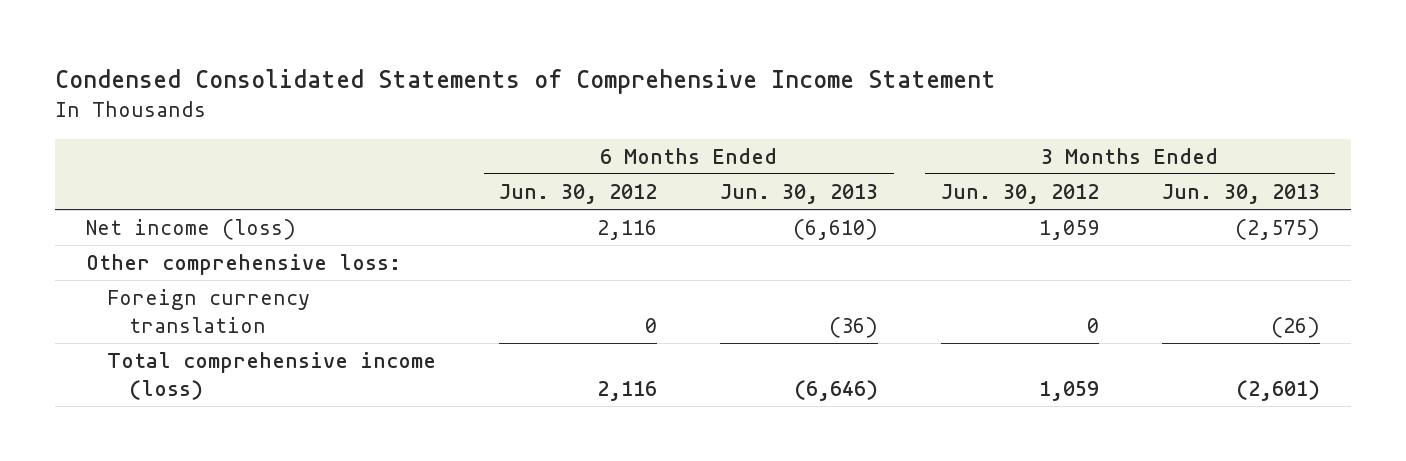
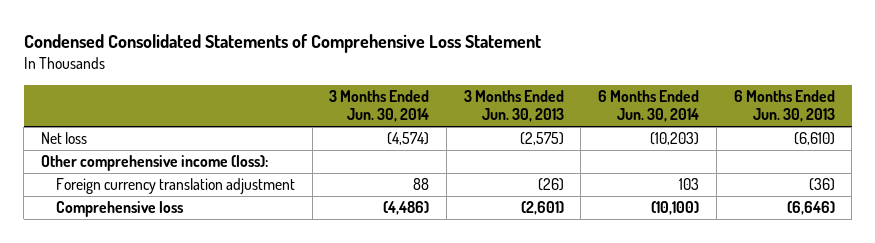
- Condensed Consolidated Statements of Comprehensive Income Statement
+ Condensed Consolidated Statements of Comprehensive Loss Statement
- | 6 Months Ended Jun. 30, 2012 | 6 Months Ended Jun. 30, 2013 | 3 Months Ended Jun. 30, 2012 | 3 Months Ended Jun. 30, 2013
+ | 3 Months Ended Jun. 30, 2014 | 3 Months Ended Jun. 30, 2013 | 6 Months Ended Jun. 30, 2014 | 6 Months Ended Jun. 30, 2013
- Net income (loss) | 2,116 | (6,610) | 1,059 | (2,575)
- Other comprehensive loss:
- Foreign currency translation | 0 | (36) | 0 | (26)
- Total comprehensive income (loss) | 2,116 | (6,646) | 1,059 | (2,601)
+ Net loss | (4,574) | (2,575) | (10,203) | (6,610)
+ Other comprehensive income (loss):
+ Foreign currency translation adjustment | 88 | (26) | 103 | (36)
+ Comprehensive loss | (4,486) | (2,601) | (10,100) | (6,646)

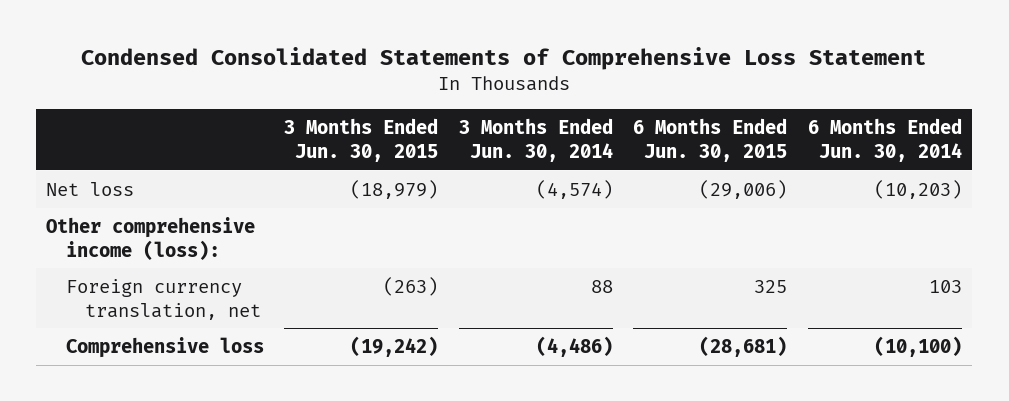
- | 3 Months Ended Jun. 30, 2014 | 3 Months Ended Jun. 30, 2013 | 6 Months Ended Jun. 30, 2014 | 6 Months Ended Jun. 30, 2013
+ | 3 Months Ended Jun. 30, 2015 | 3 Months Ended Jun. 30, 2014 | 6 Months Ended Jun. 30, 2015 | 6 Months Ended Jun. 30, 2014
- Foreign currency translation adjustment | 88 | (26) | 103 | (36)
+ Foreign currency translation, net | (263) | 88 | 325 | 103

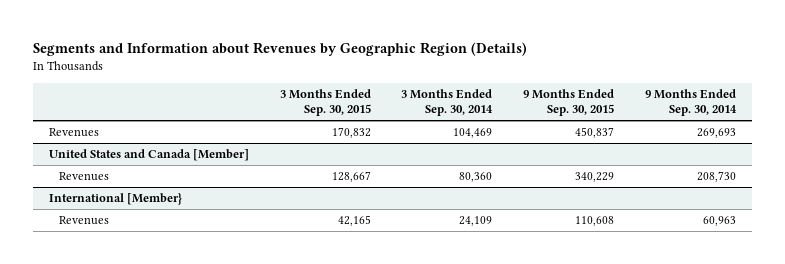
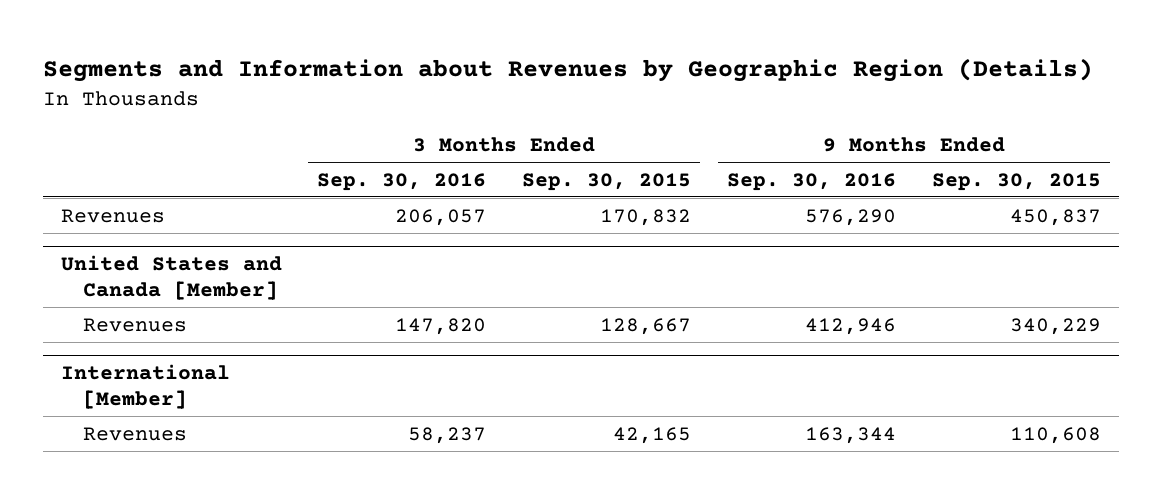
- | 3 Months Ended Sep. 30, 2015 | 3 Months Ended Sep. 30, 2014 | 9 Months Ended Sep. 30, 2015 | 9 Months Ended Sep. 30, 2014
+ | 3 Months Ended Sep. 30, 2016 | 3 Months Ended Sep. 30, 2015 | 9 Months Ended Sep. 30, 2016 | 9 Months Ended Sep. 30, 2015
- International [Member}
+ International [Member]

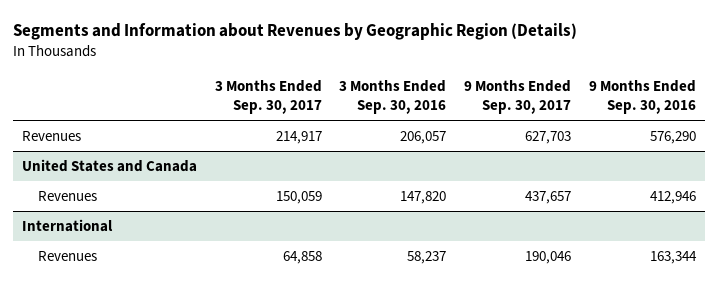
- | 3 Months Ended Sep. 30, 2016 | 3 Months Ended Sep. 30, 2015 | 9 Months Ended Sep. 30, 2016 | 9 Months Ended Sep. 30, 2015
+ | 3 Months Ended Sep. 30, 2017 | 3 Months Ended Sep. 30, 2016 | 9 Months Ended Sep. 30, 2017 | 9 Months Ended Sep. 30, 2016
- United States and Canada [Member]
+ United States and Canada
- International [Member]
+ International

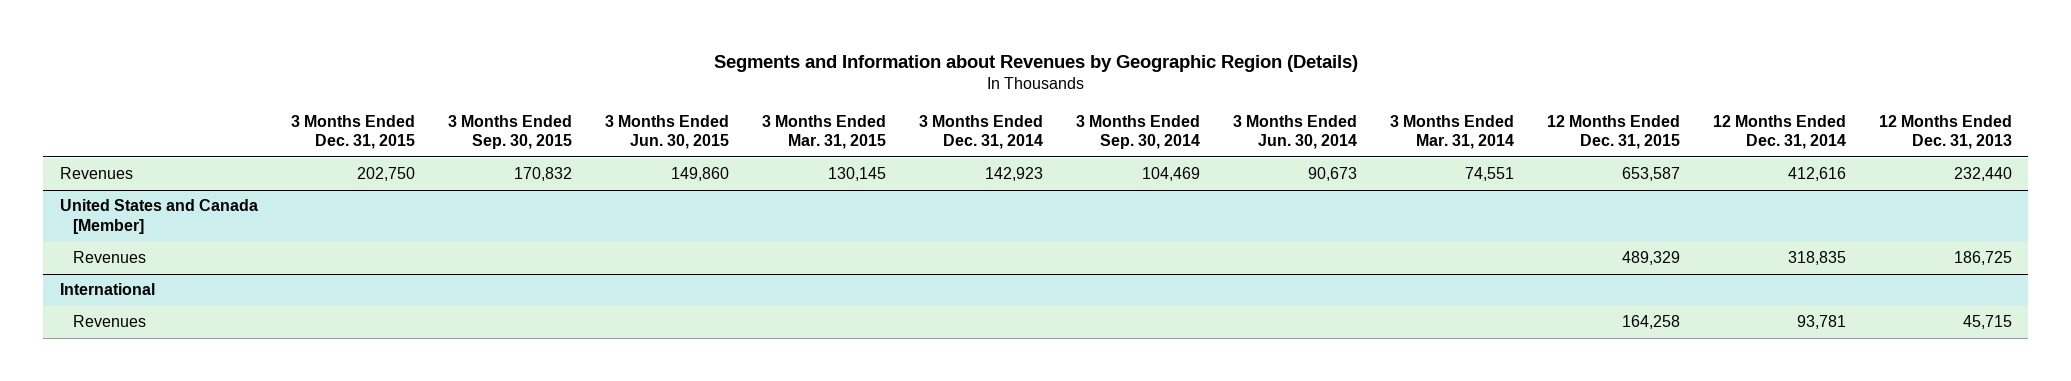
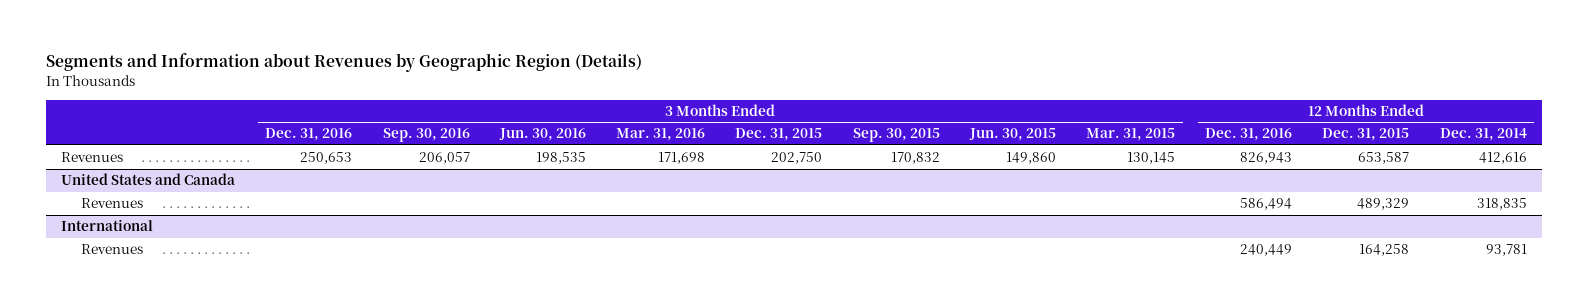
- | 3 Months Ended Dec. 31, 2015 | 3 Months Ended Sep. 30, 2015 | 3 Months Ended Jun. 30, 2015 | 3 Months Ended Mar. 31, 2015 | 3 Months Ended Dec. 31, 2014 | 3 Months Ended Sep. 30, 2014 | 3 Months Ended Jun. 30, 2014 | 3 Months Ended Mar. 31, 2014 | 12 Months Ended Dec. 31, 2015 | 12 Months Ended Dec. 31, 2014 | 12 Months Ended Dec. 31, 2013
+ | 3 Months Ended Dec. 31, 2016 | 3 Months Ended Sep. 30, 2016 | 3 Months Ended Jun. 30, 2016 | 3 Months Ended Mar. 31, 2016 | 3 Months Ended Dec. 31, 2015 | 3 Months Ended Sep. 30, 2015 | 3 Months Ended Jun. 30, 2015 | 3 Months Ended Mar. 31, 2015 | 12 Months Ended Dec. 31, 2016 | 12 Months Ended Dec. 31, 2015 | 12 Months Ended Dec. 31, 2014
- United States and Canada [Member]
+ United States and Canada

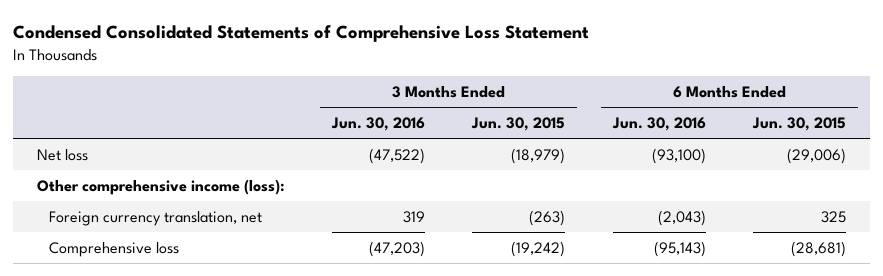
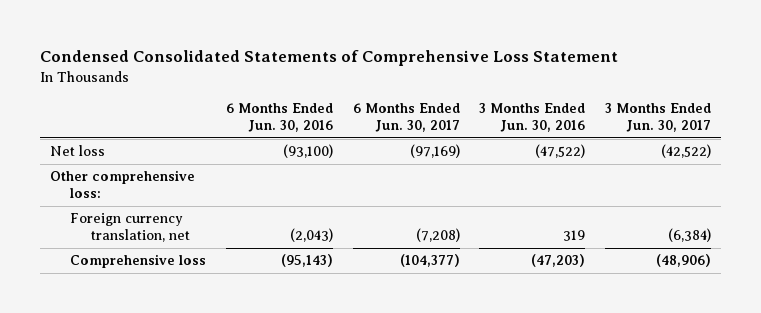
- | 3 Months Ended Jun. 30, 2016 | 3 Months Ended Jun. 30, 2015 | 6 Months Ended Jun. 30, 2016 | 6 Months Ended Jun. 30, 2015
+ | 6 Months Ended Jun. 30, 2016 | 6 Months Ended Jun. 30, 2017 | 3 Months Ended Jun. 30, 2016 | 3 Months Ended Jun. 30, 2017
- Other comprehensive income (loss):
+ Other comprehensive loss:

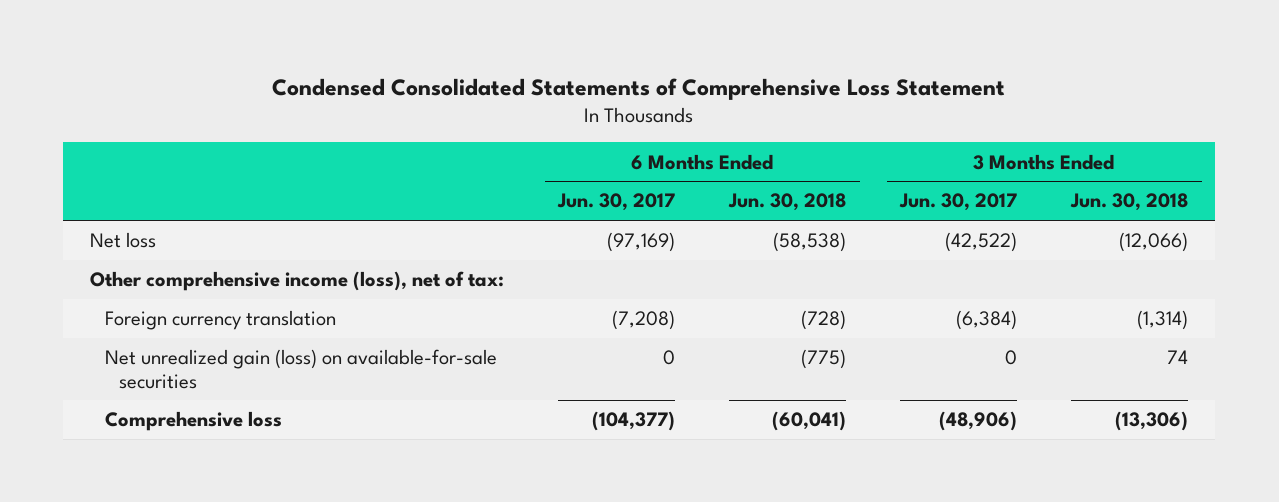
- | 6 Months Ended Jun. 30, 2016 | 6 Months Ended Jun. 30, 2017 | 3 Months Ended Jun. 30, 2016 | 3 Months Ended Jun. 30, 2017
+ | 6 Months Ended Jun. 30, 2017 | 6 Months Ended Jun. 30, 2018 | 3 Months Ended Jun. 30, 2017 | 3 Months Ended Jun. 30, 2018
- Other comprehensive loss:
- Foreign currency translation, net | (2,043) | (7,208) | 319 | (6,384)
+ Other comprehensive income (loss), net of tax:
+ Foreign currency translation | (7,208) | (728) | (6,384) | (1,314)
+ Net unrealized gain (loss) on available-for-sale securities | 0 | (775) | 0 | 74

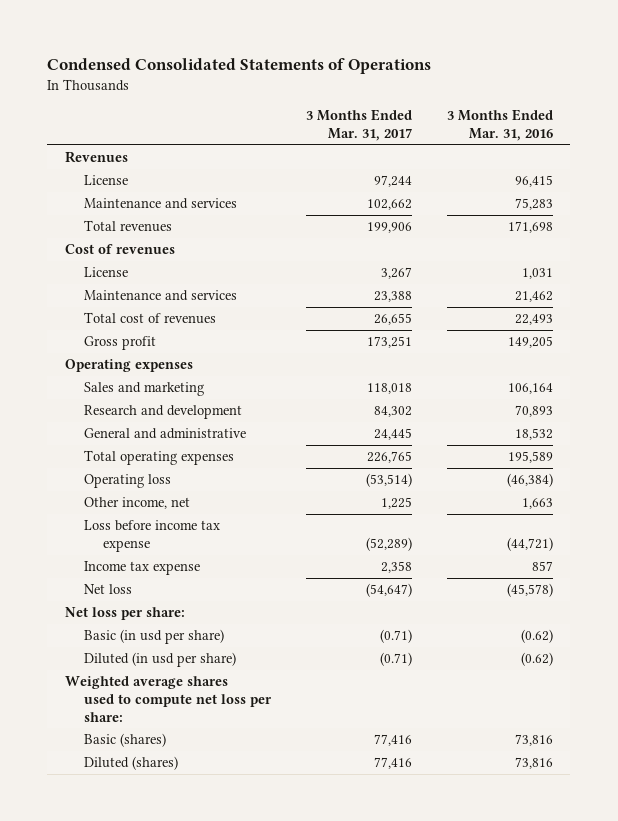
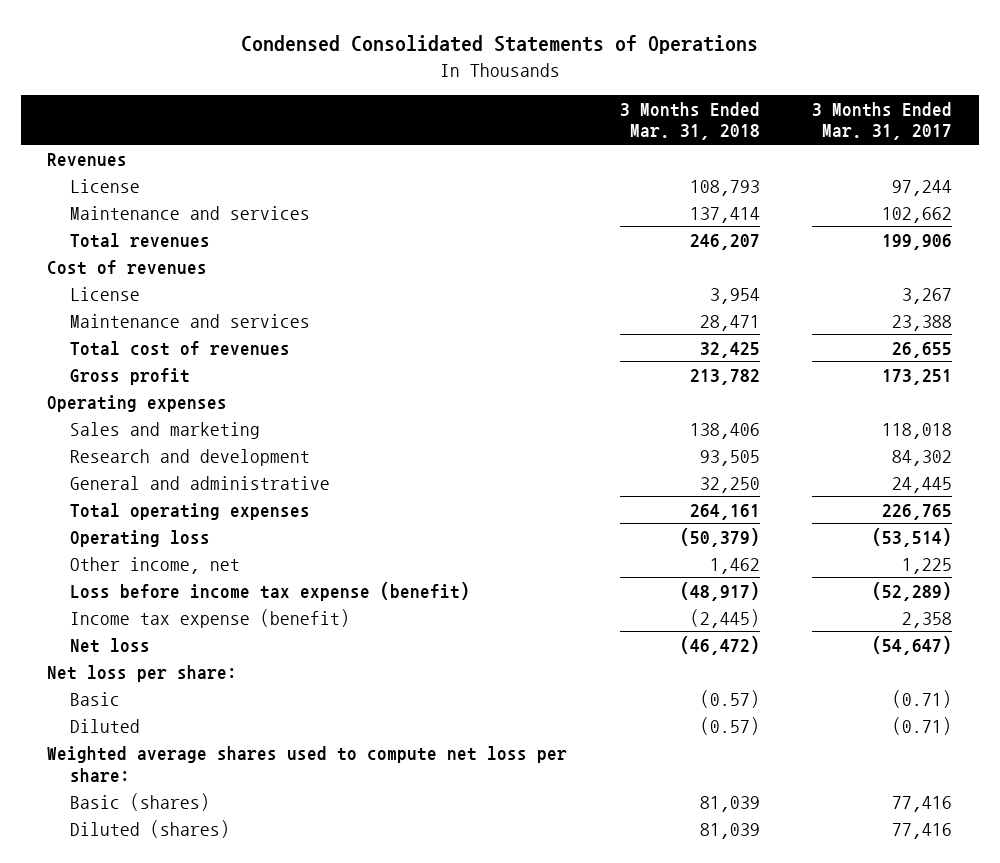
- | 3 Months Ended Mar. 31, 2017 | 3 Months Ended Mar. 31, 2016
+ | 3 Months Ended Mar. 31, 2018 | 3 Months Ended Mar. 31, 2017
- Loss before income tax expense | (52,289) | (44,721)
- Income tax expense | 2,358 | 857
+ Loss before income tax expense (benefit) | (48,917) | (52,289)
+ Income tax expense (benefit) | (2,445) | 2,358
- Basic (in usd per share) | (0.71) | (0.62)
- Diluted (in usd per share) | (0.71) | (0.62)
+ Basic | (0.57) | (0.71)
+ Diluted | (0.57) | (0.71)

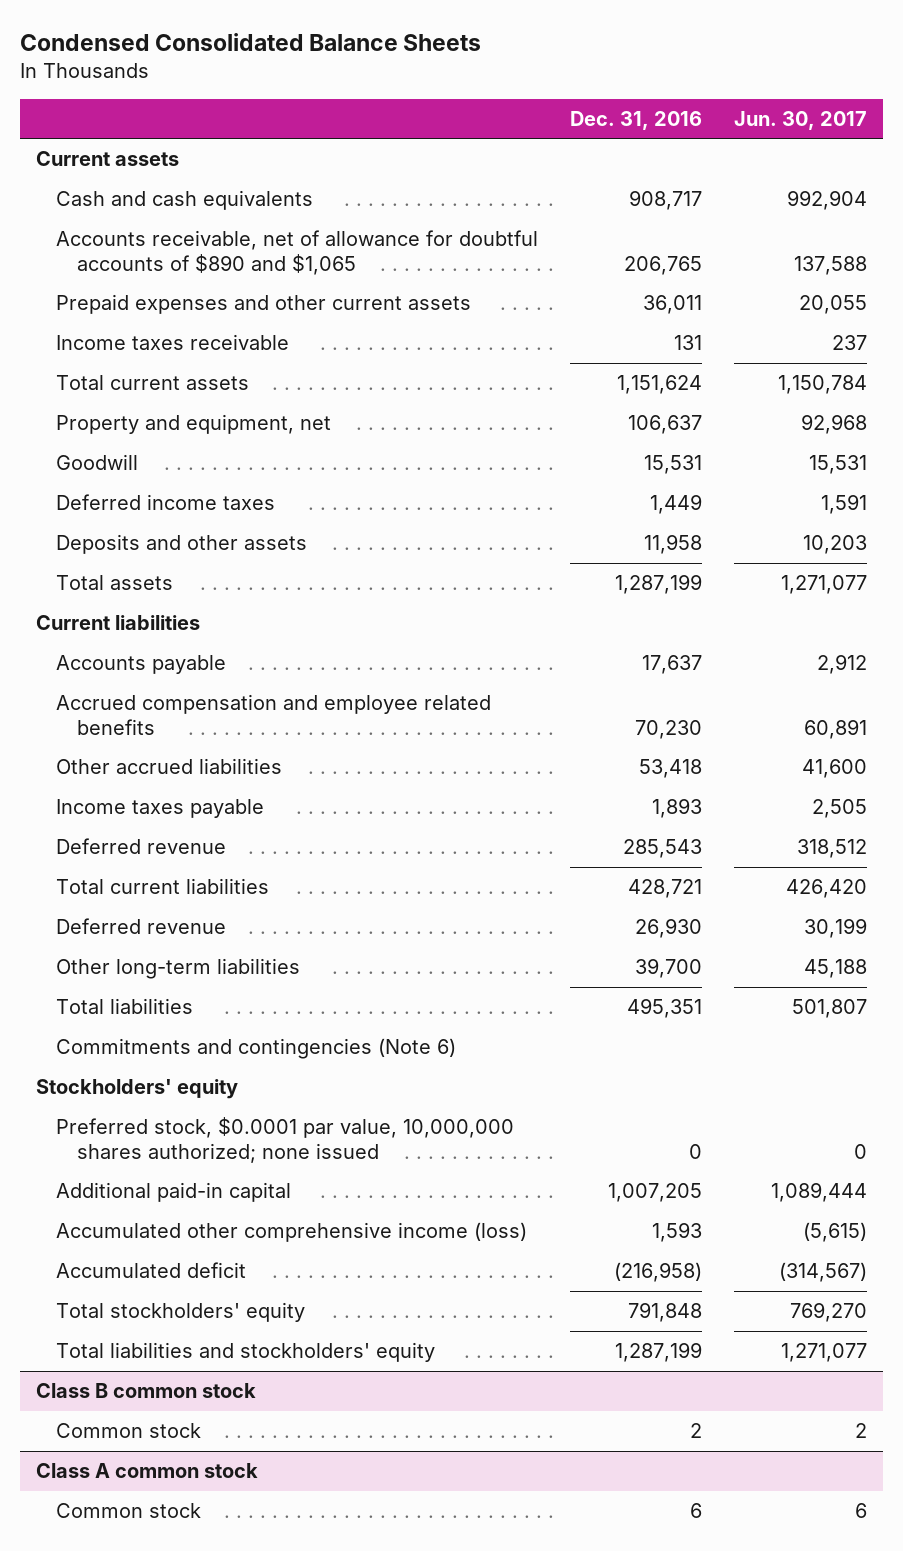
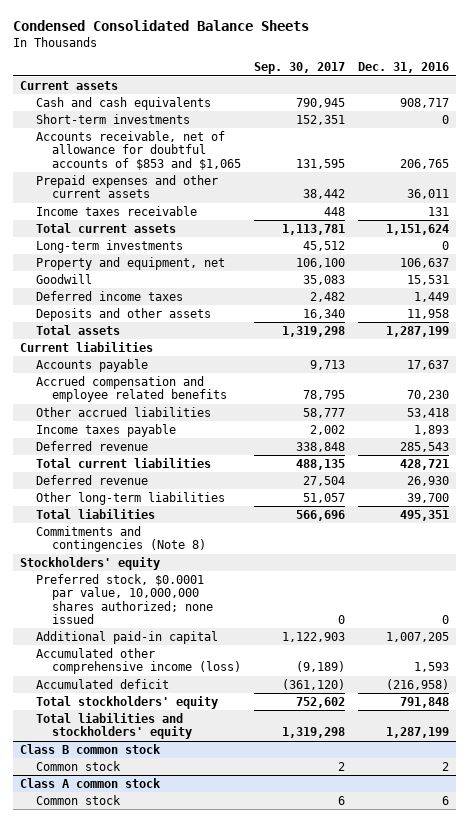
- | Dec. 31, 2016 | Jun. 30, 2017
+ | Sep. 30, 2017 | Dec. 31, 2016
- Accounts receivable, net of allowance for doubtful accounts of $890 and $1,065 | 206,765 | 137,588
+ Short-term investments | 152,351 | 0
+ Accounts receivable, net of allowance for doubtful accounts of $853 and $1,065 | 131,595 | 206,765
+ Long-term investments | 45,512 | 0
- Commitments and contingencies (Note 6)
+ Commitments and contingencies (Note 8)

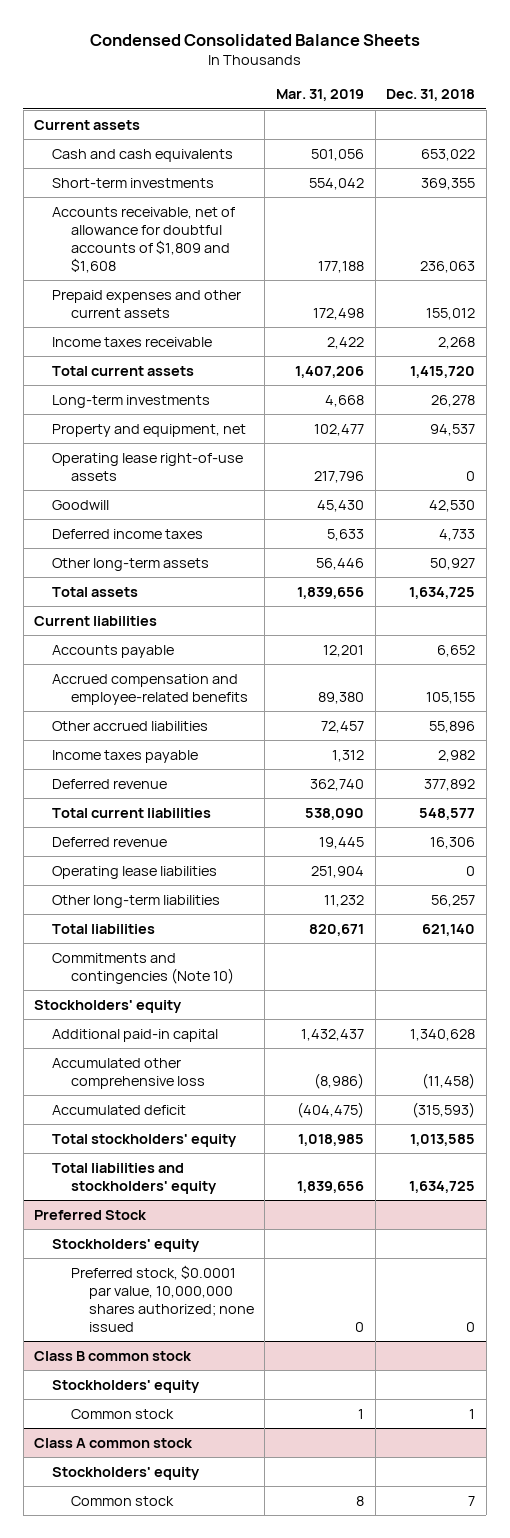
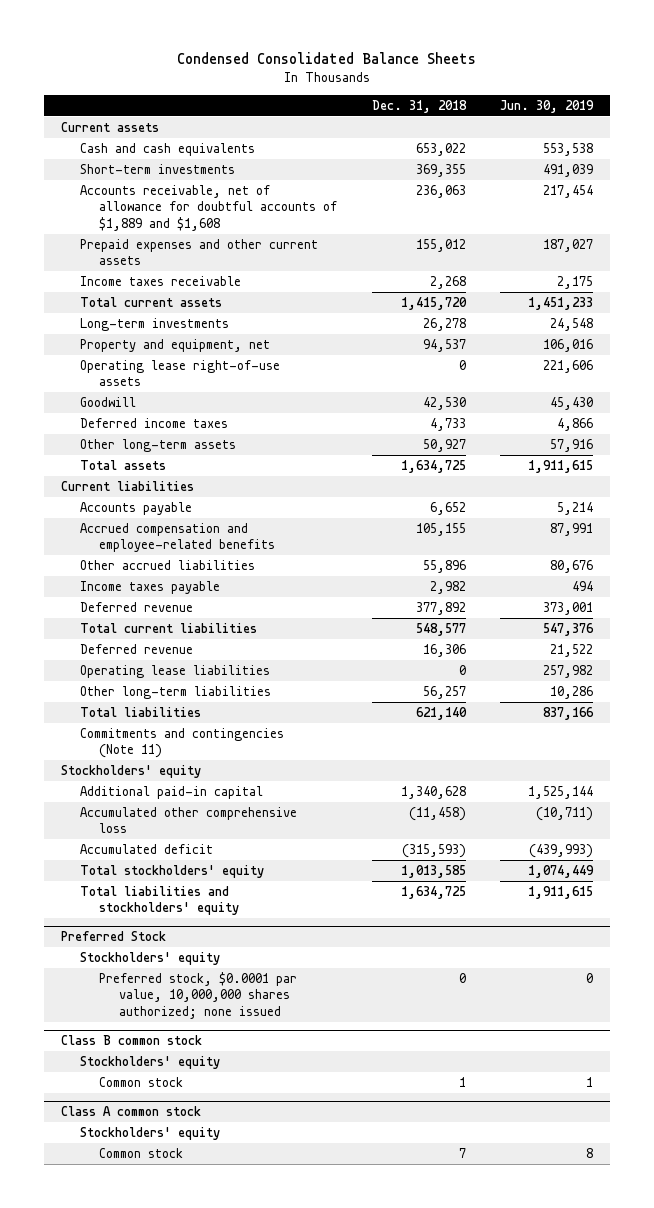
- | Mar. 31, 2019 | Dec. 31, 2018
+ | Dec. 31, 2018 | Jun. 30, 2019
- Accounts receivable, net of allowance for doubtful accounts of $1,809 and $1,608 | 177,188 | 236,063
+ Accounts receivable, net of allowance for doubtful accounts of $1,889 and $1,608 | 236,063 | 217,454
- Commitments and contingencies (Note 10)
+ Commitments and contingencies (Note 11)

